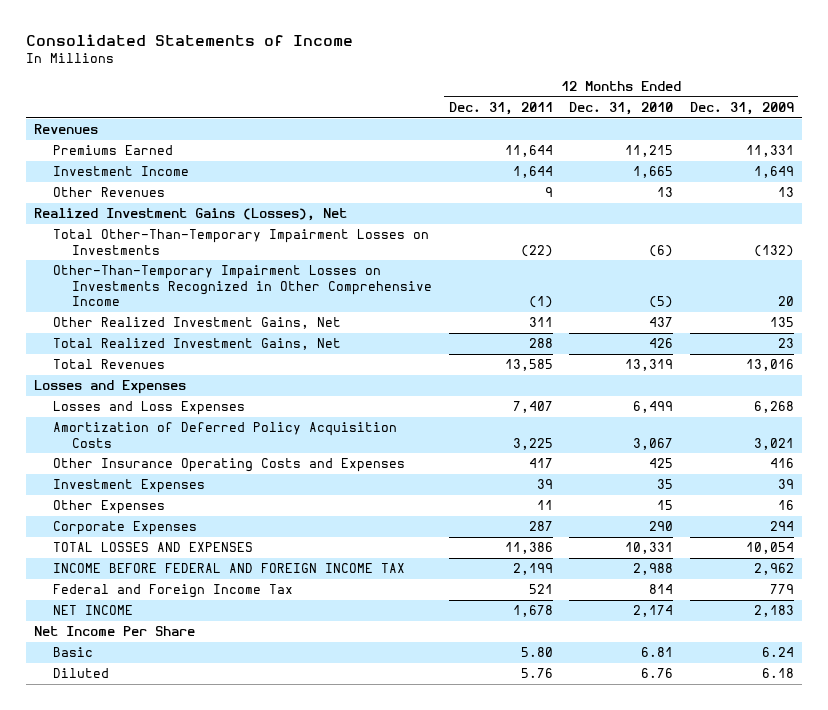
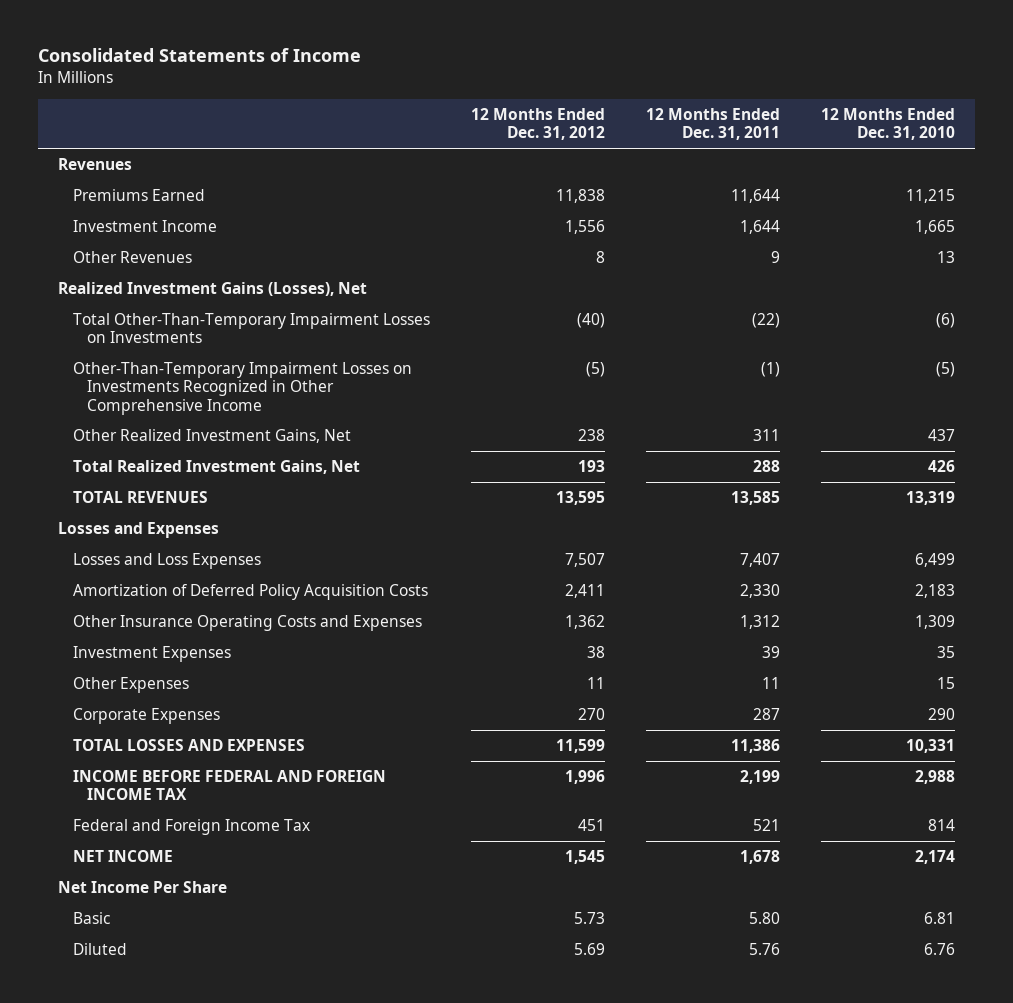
- | 12 Months Ended Dec. 31, 2011 | 12 Months Ended Dec. 31, 2010 | 12 Months Ended Dec. 31, 2009
+ | 12 Months Ended Dec. 31, 2012 | 12 Months Ended Dec. 31, 2011 | 12 Months Ended Dec. 31, 2010
- Total Revenues | 13,585 | 13,319 | 13,016
+ TOTAL REVENUES | 13,595 | 13,585 | 13,319
- Amortization of Deferred Policy Acquisition Costs | 3,225 | 3,067 | 3,021
- Other Insurance Operating Costs and Expenses | 417 | 425 | 416
+ Amortization of Deferred Policy Acquisition Costs | 2,411 | 2,330 | 2,183
+ Other Insurance Operating Costs and Expenses | 1,362 | 1,312 | 1,309

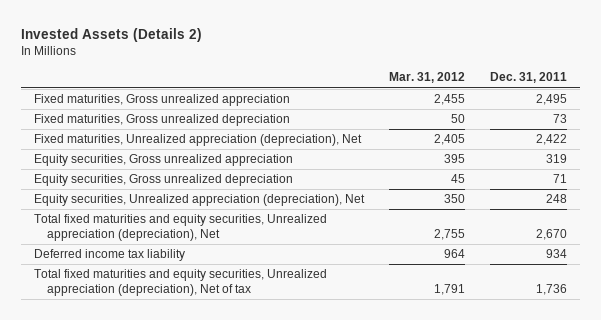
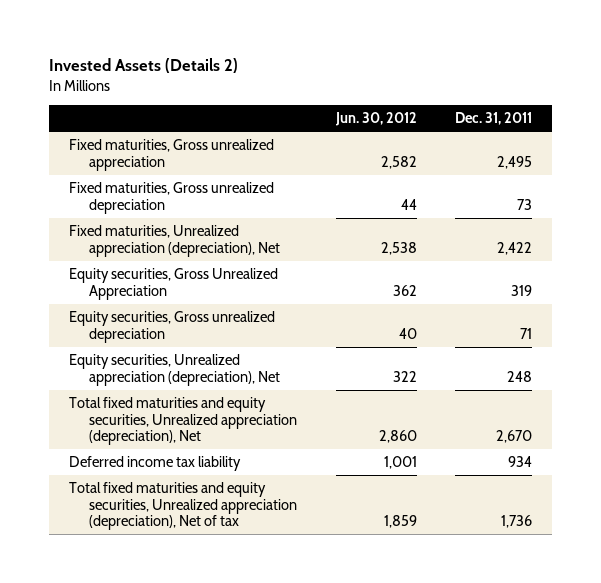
- | Mar. 31, 2012 | Dec. 31, 2011
+ | Jun. 30, 2012 | Dec. 31, 2011
- Equity securities, Gross unrealized appreciation | 395 | 319
+ Equity securities, Gross Unrealized Appreciation | 362 | 319

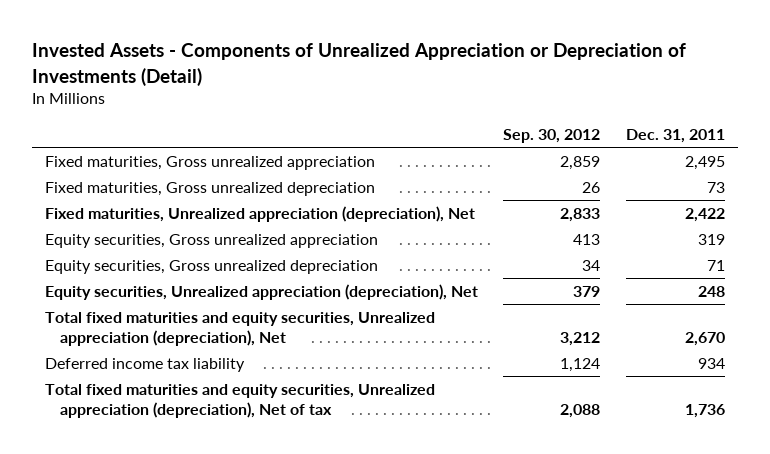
- Invested Assets (Details 2)
+ Invested Assets - Components of Unrealized Appreciation or Depreciation of Investments (Detail)
- | Jun. 30, 2012 | Dec. 31, 2011
+ | Sep. 30, 2012 | Dec. 31, 2011
- Equity securities, Gross Unrealized Appreciation | 362 | 319
+ Equity securities, Gross unrealized appreciation | 413 | 319

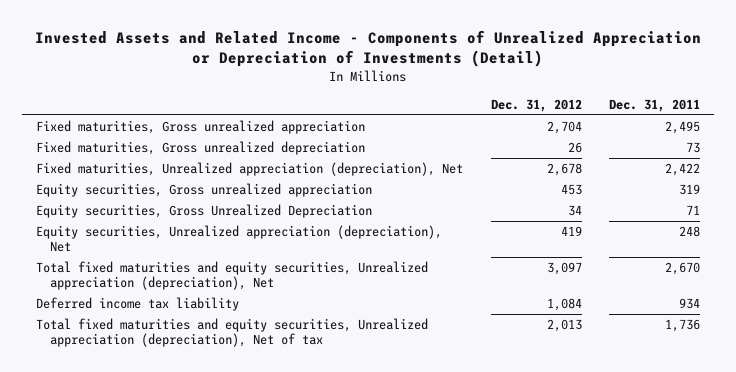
- Invested Assets - Components of Unrealized Appreciation or Depreciation of Investments (Detail)
+ Invested Assets and Related Income - Components of Unrealized Appreciation or Depreciation of Investments (Detail)
- | Sep. 30, 2012 | Dec. 31, 2011
+ | Dec. 31, 2012 | Dec. 31, 2011
- Equity securities, Gross unrealized depreciation | 34 | 71
+ Equity securities, Gross Unrealized Depreciation | 34 | 71

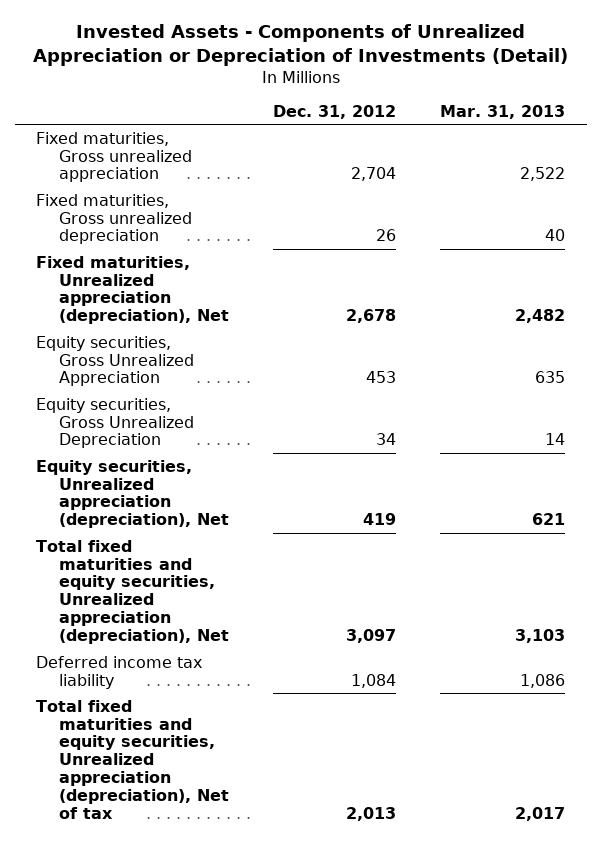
- Invested Assets and Related Income - Components of Unrealized Appreciation or Depreciation of Investments (Detail)
+ Invested Assets - Components of Unrealized Appreciation or Depreciation of Investments (Detail)
- | Dec. 31, 2012 | Dec. 31, 2011
+ | Dec. 31, 2012 | Mar. 31, 2013
- Equity securities, Gross unrealized appreciation | 453 | 319
+ Equity securities, Gross Unrealized Appreciation | 453 | 635

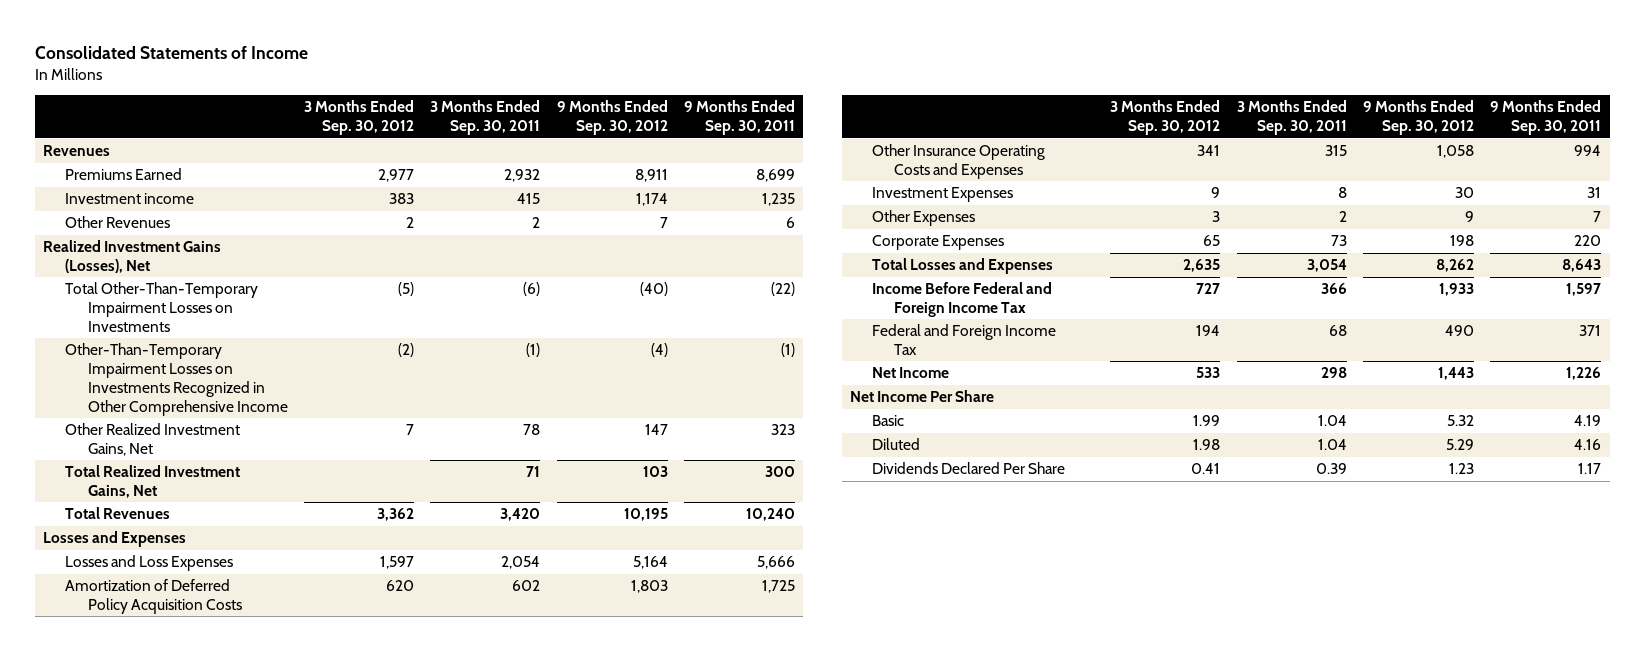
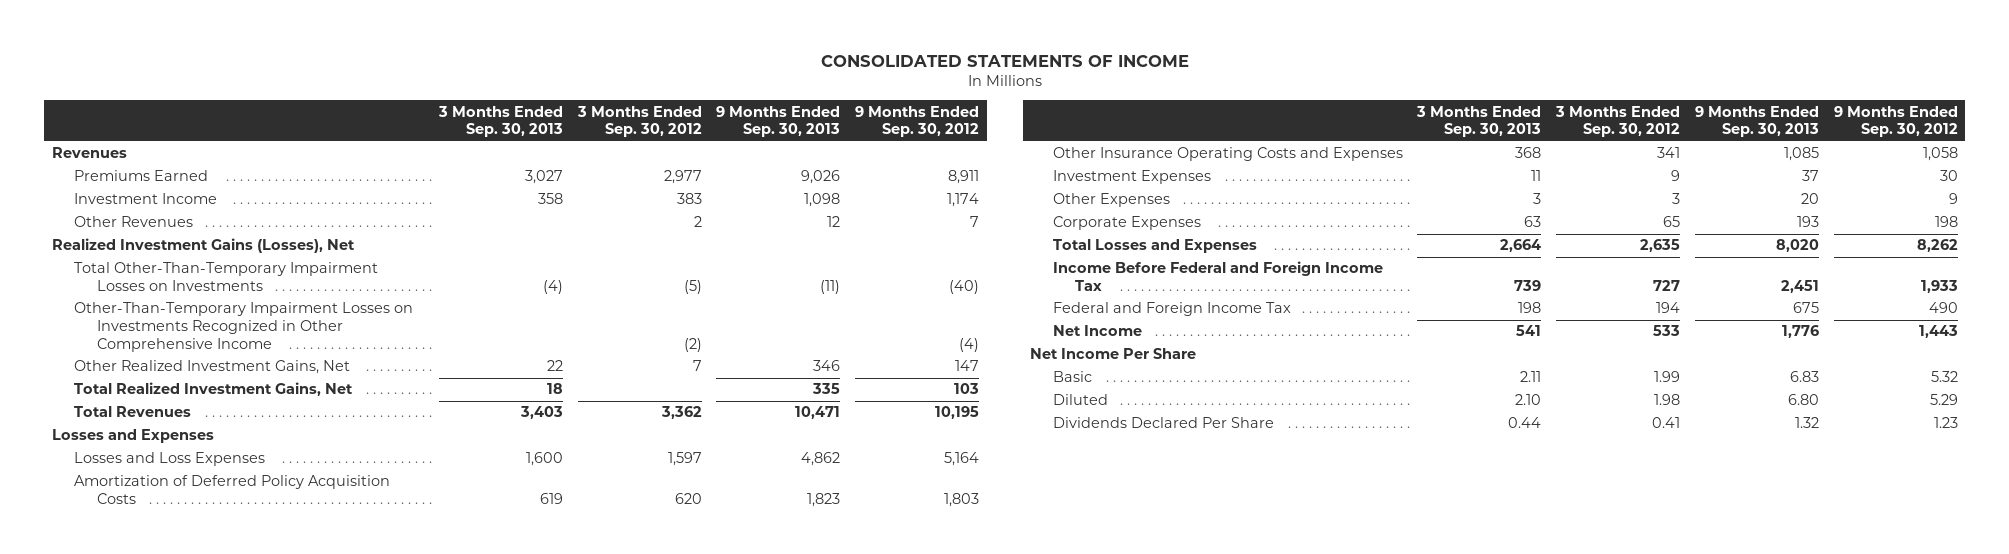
- Consolidated Statements of Income
+ CONSOLIDATED STATEMENTS OF INCOME
- | 3 Months Ended Sep. 30, 2012 | 3 Months Ended Sep. 30, 2011 | 9 Months Ended Sep. 30, 2012 | 9 Months Ended Sep. 30, 2011
+ | 3 Months Ended Sep. 30, 2013 | 3 Months Ended Sep. 30, 2012 | 9 Months Ended Sep. 30, 2013 | 9 Months Ended Sep. 30, 2012
- Investment income | 383 | 415 | 1,174 | 1,235
+ Investment Income | 358 | 383 | 1,098 | 1,174

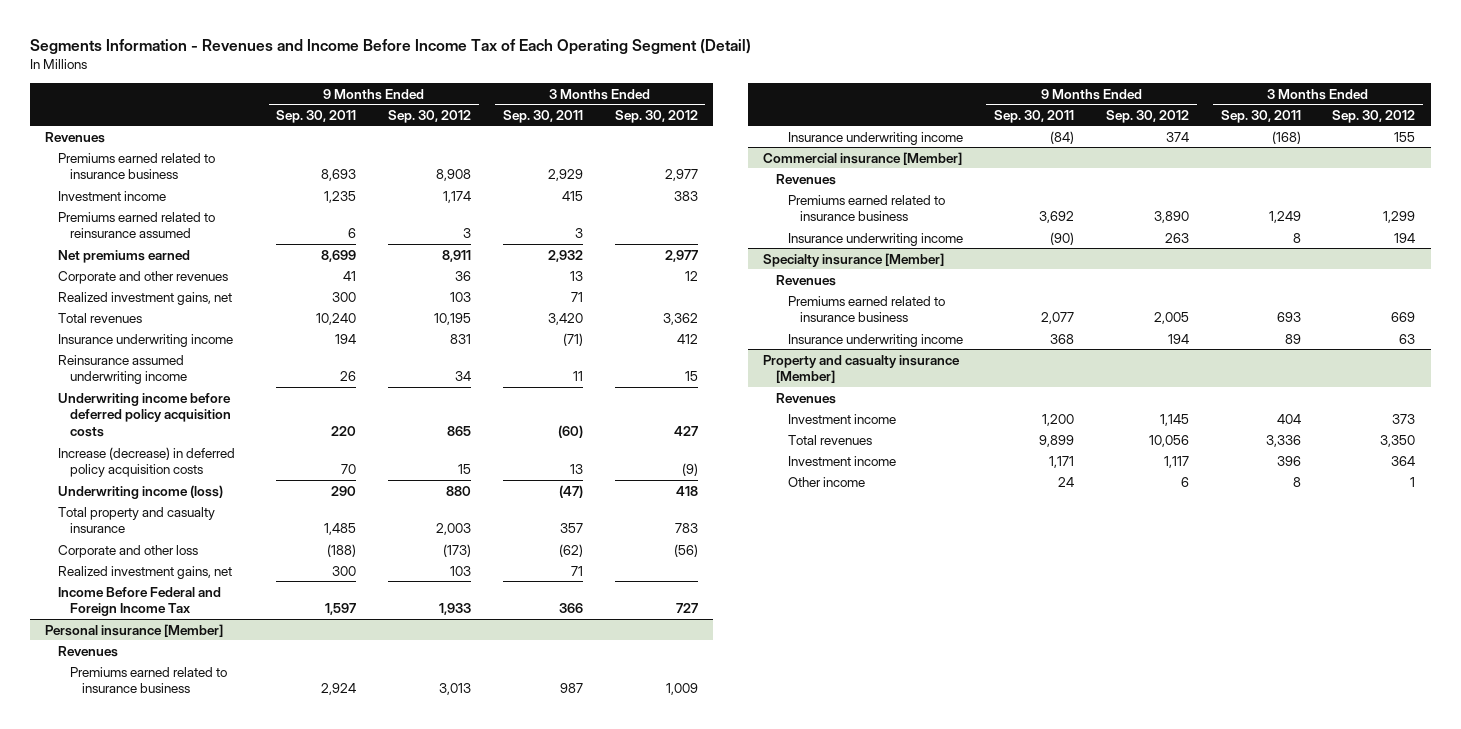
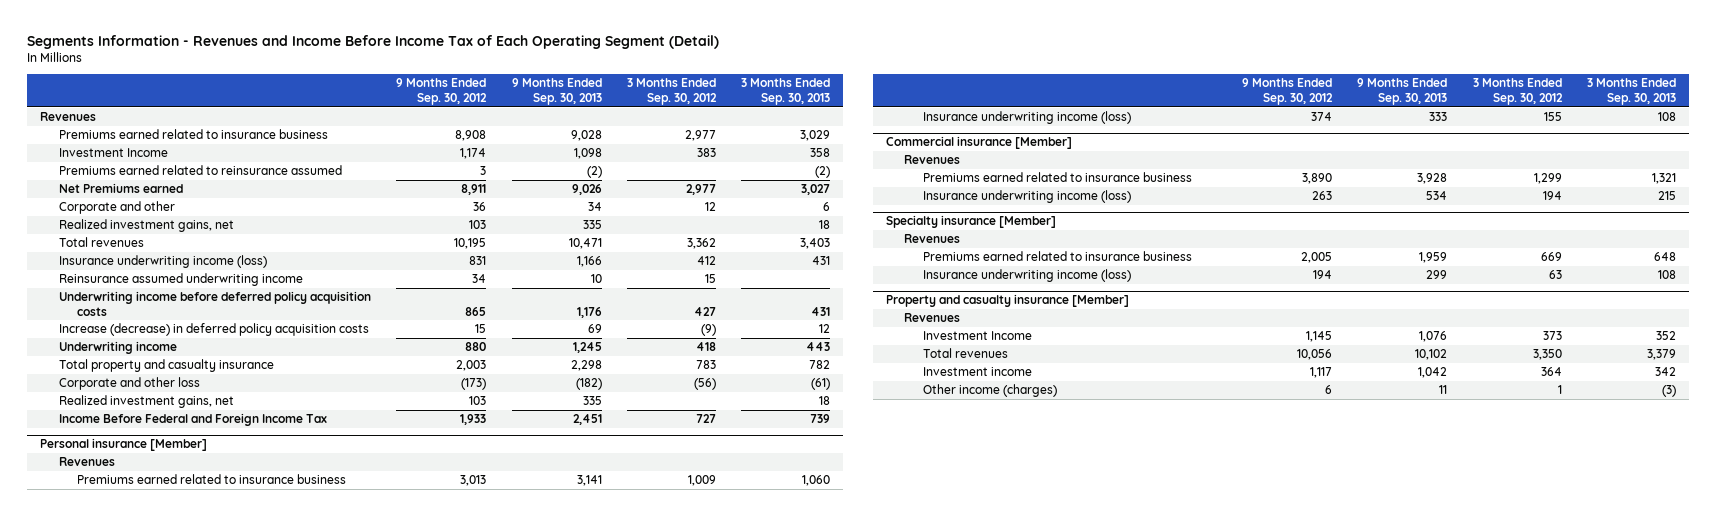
- | 9 Months Ended Sep. 30, 2011 | 9 Months Ended Sep. 30, 2012 | 3 Months Ended Sep. 30, 2011 | 3 Months Ended Sep. 30, 2012
+ | 9 Months Ended Sep. 30, 2012 | 9 Months Ended Sep. 30, 2013 | 3 Months Ended Sep. 30, 2012 | 3 Months Ended Sep. 30, 2013
- Investment income | 1,235 | 1,174 | 415 | 383
+ Investment Income | 1,174 | 1,098 | 383 | 358
- Net premiums earned | 8,699 | 8,911 | 2,932 | 2,977
- Corporate and other revenues | 41 | 36 | 13 | 12
+ Net Premiums earned | 8,911 | 9,026 | 2,977 | 3,027
+ Corporate and other | 36 | 34 | 12 | 6
- Insurance underwriting income | 194 | 831 | (71) | 412
+ Insurance underwriting income (loss) | 831 | 1,166 | 412 | 431
- Underwriting income (loss) | 290 | 880 | (47) | 418
+ Underwriting income | 880 | 1,245 | 418 | 443
@ Personal insurance [Member]
- Insurance underwriting income | (84) | 374 | (168) | 155
+ Insurance underwriting income (loss) | 374 | 333 | 155 | 108
@ Commercial insurance [Member]
- Insurance underwriting income | (90) | 263 | 8 | 194
+ Insurance underwriting income (loss) | 263 | 534 | 194 | 215
@ Specialty insurance [Member]
- Insurance underwriting income | 368 | 194 | 89 | 63
+ Insurance underwriting income (loss) | 194 | 299 | 63 | 108
@ Property and casualty insurance [Member]
- Investment income | 1,200 | 1,145 | 404 | 373
+ Investment Income | 1,145 | 1,076 | 373 | 352
- Other income | 24 | 6 | 8 | 1
+ Other income (charges) | 6 | 11 | 1 | (3)

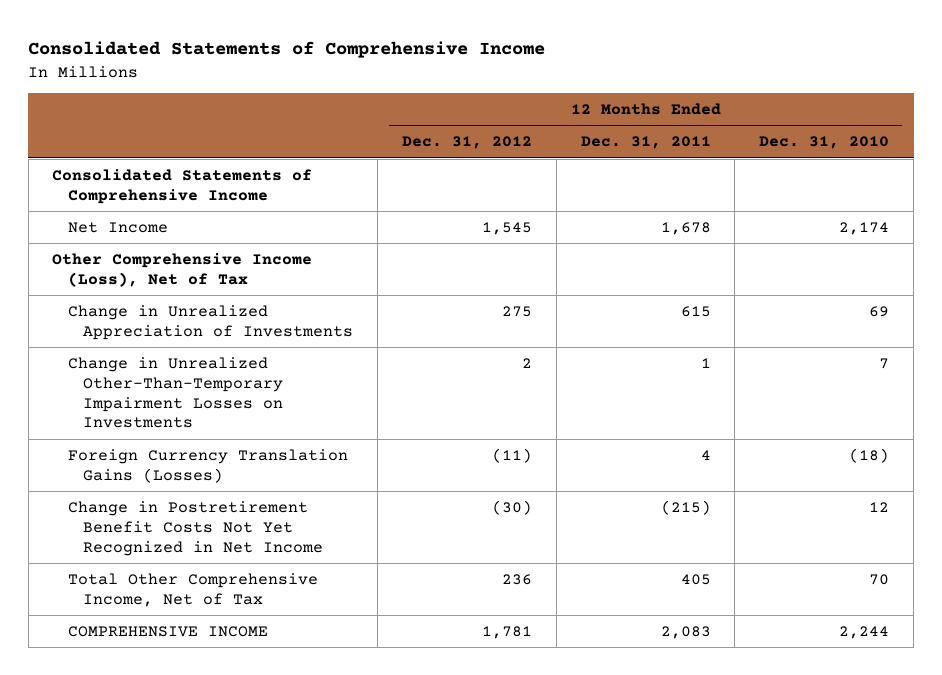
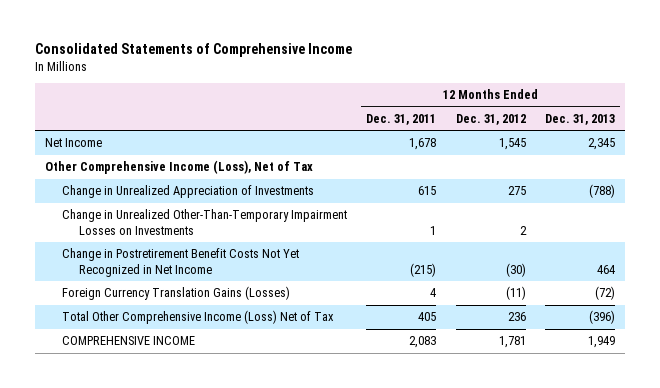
- | 12 Months Ended Dec. 31, 2012 | 12 Months Ended Dec. 31, 2011 | 12 Months Ended Dec. 31, 2010
+ | 12 Months Ended Dec. 31, 2011 | 12 Months Ended Dec. 31, 2012 | 12 Months Ended Dec. 31, 2013
- Consolidated Statements of Comprehensive Income
- Total Other Comprehensive Income, Net of Tax | 236 | 405 | 70
moved down: Foreign Currency Translation Gains (Losses) | 4 | (11) | (72)
+ Total Other Comprehensive Income (Loss) Net of Tax | 405 | 236 | (396)

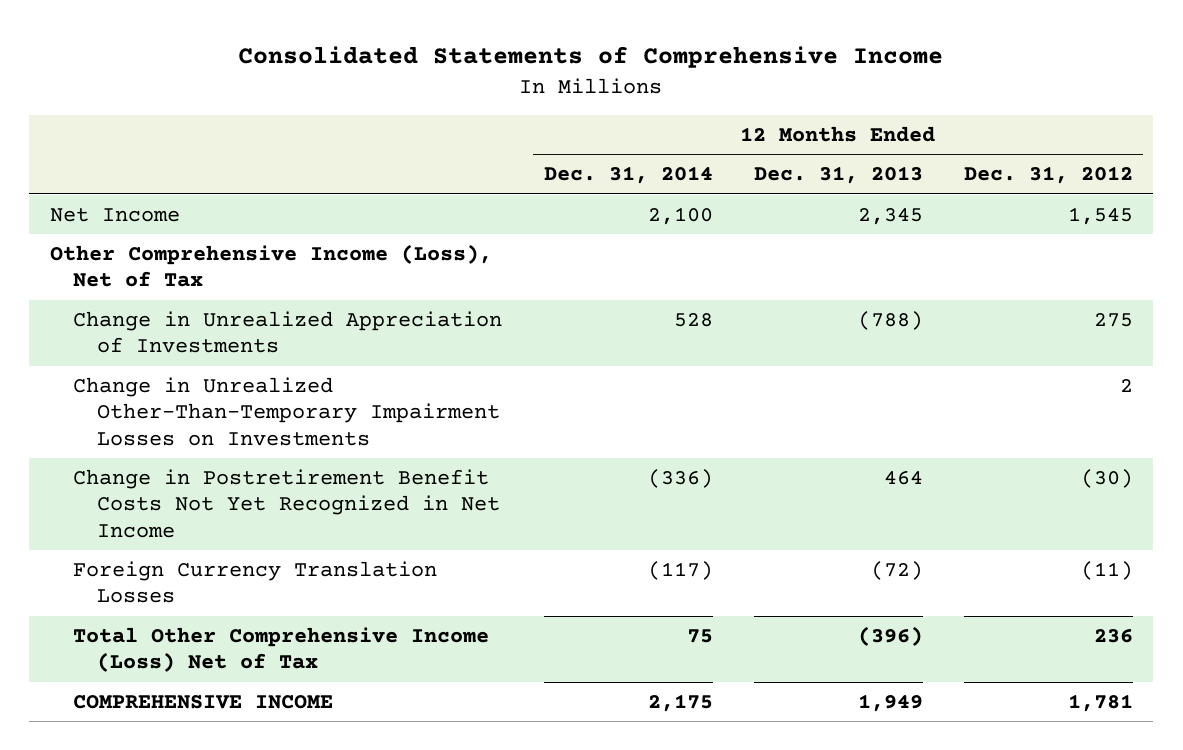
- | 12 Months Ended Dec. 31, 2011 | 12 Months Ended Dec. 31, 2012 | 12 Months Ended Dec. 31, 2013
+ | 12 Months Ended Dec. 31, 2014 | 12 Months Ended Dec. 31, 2013 | 12 Months Ended Dec. 31, 2012
- Foreign Currency Translation Gains (Losses) | 4 | (11) | (72)
+ Foreign Currency Translation Losses | (117) | (72) | (11)

